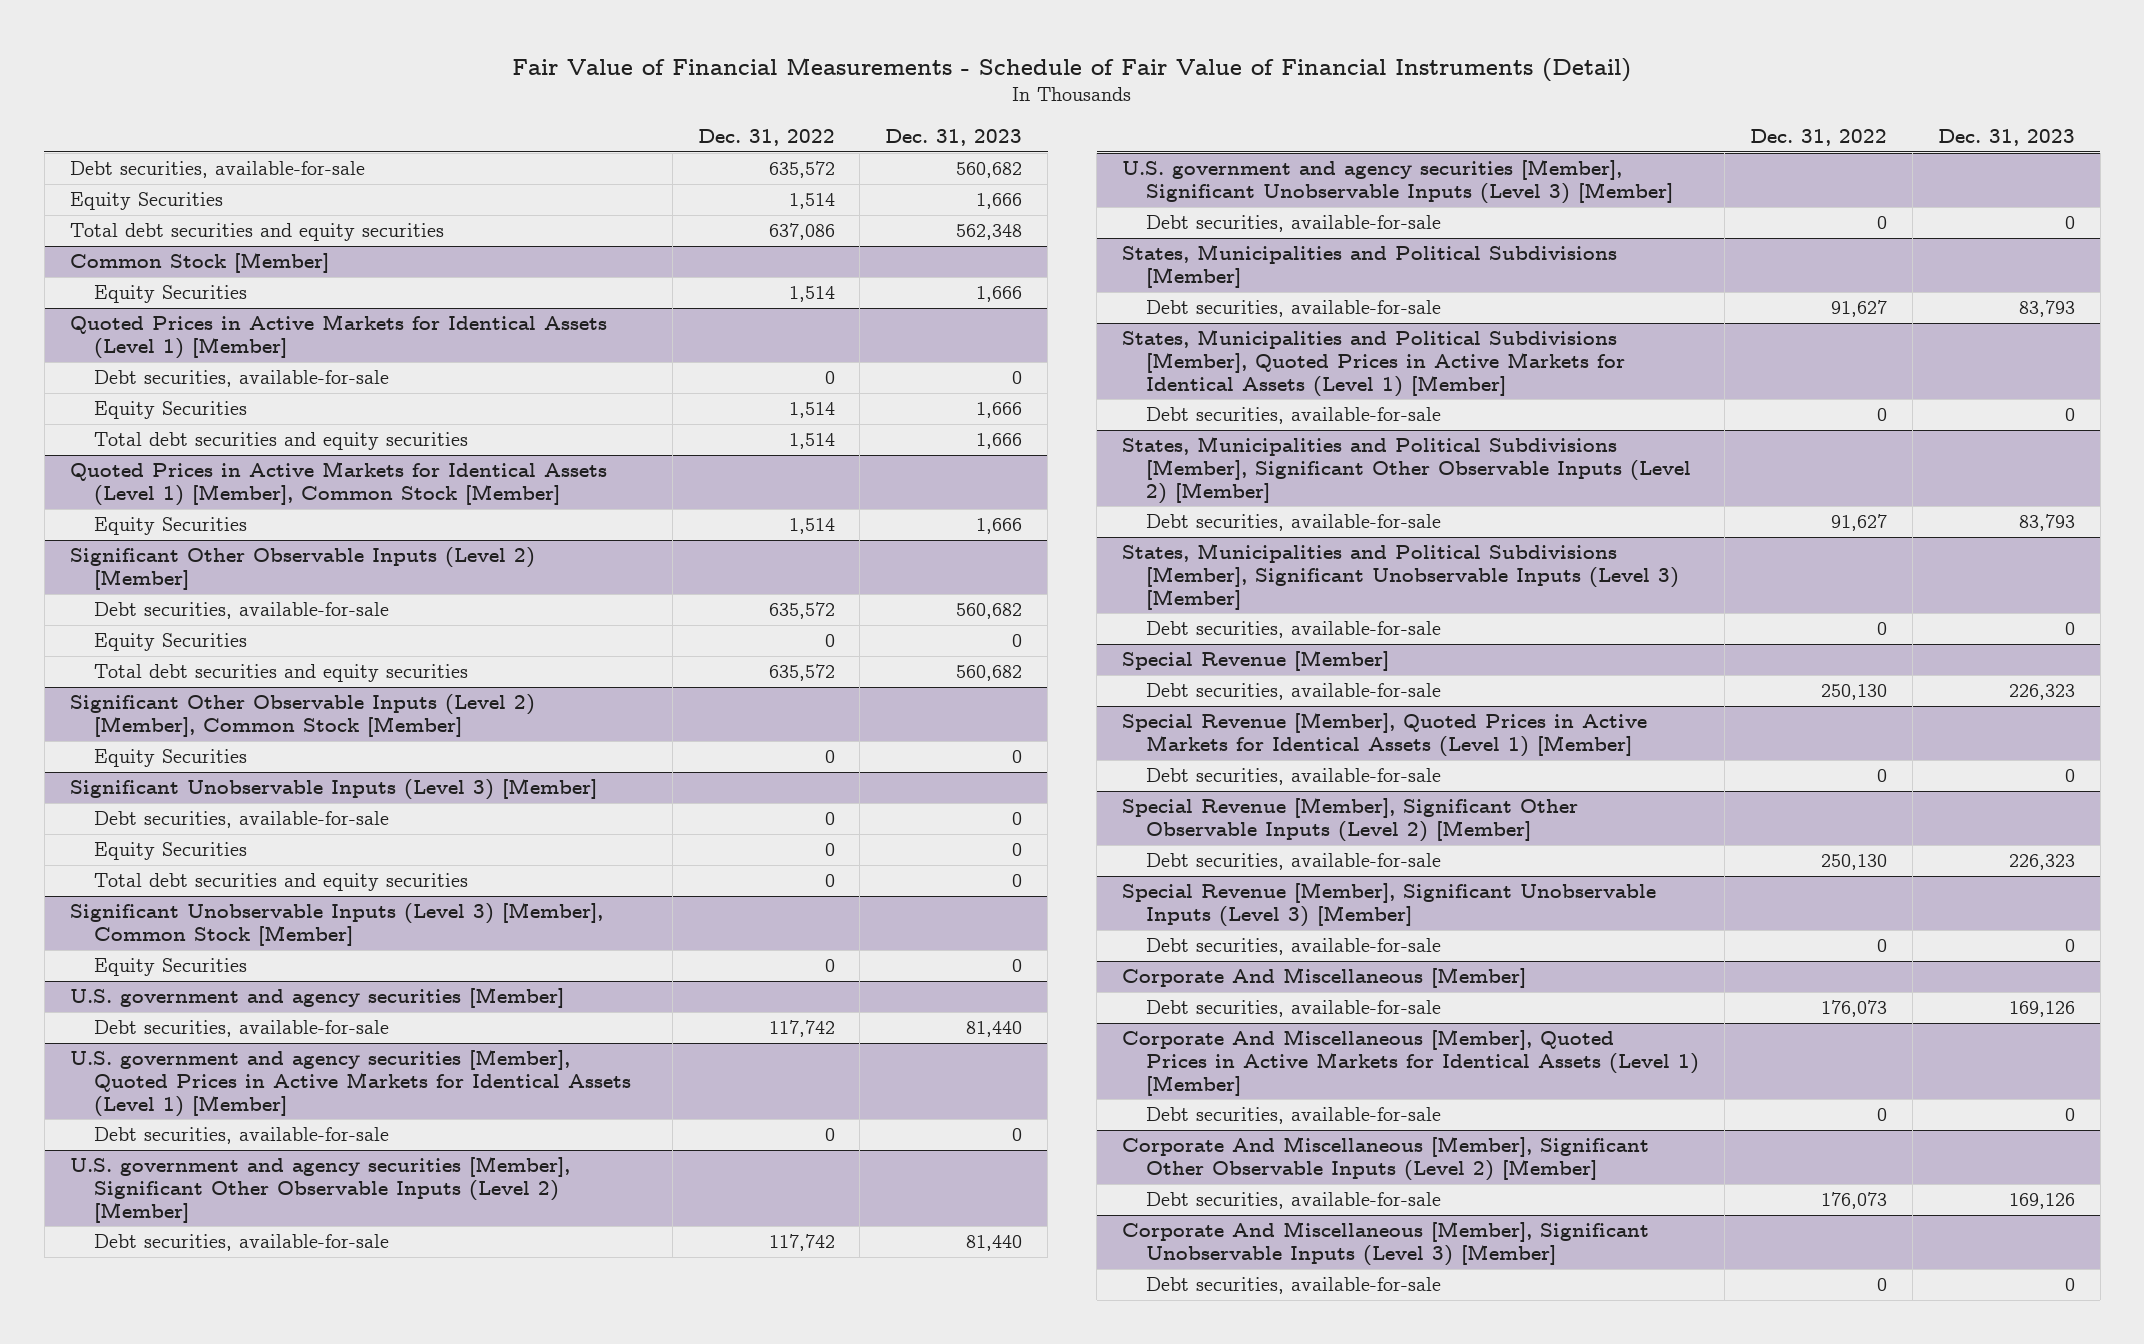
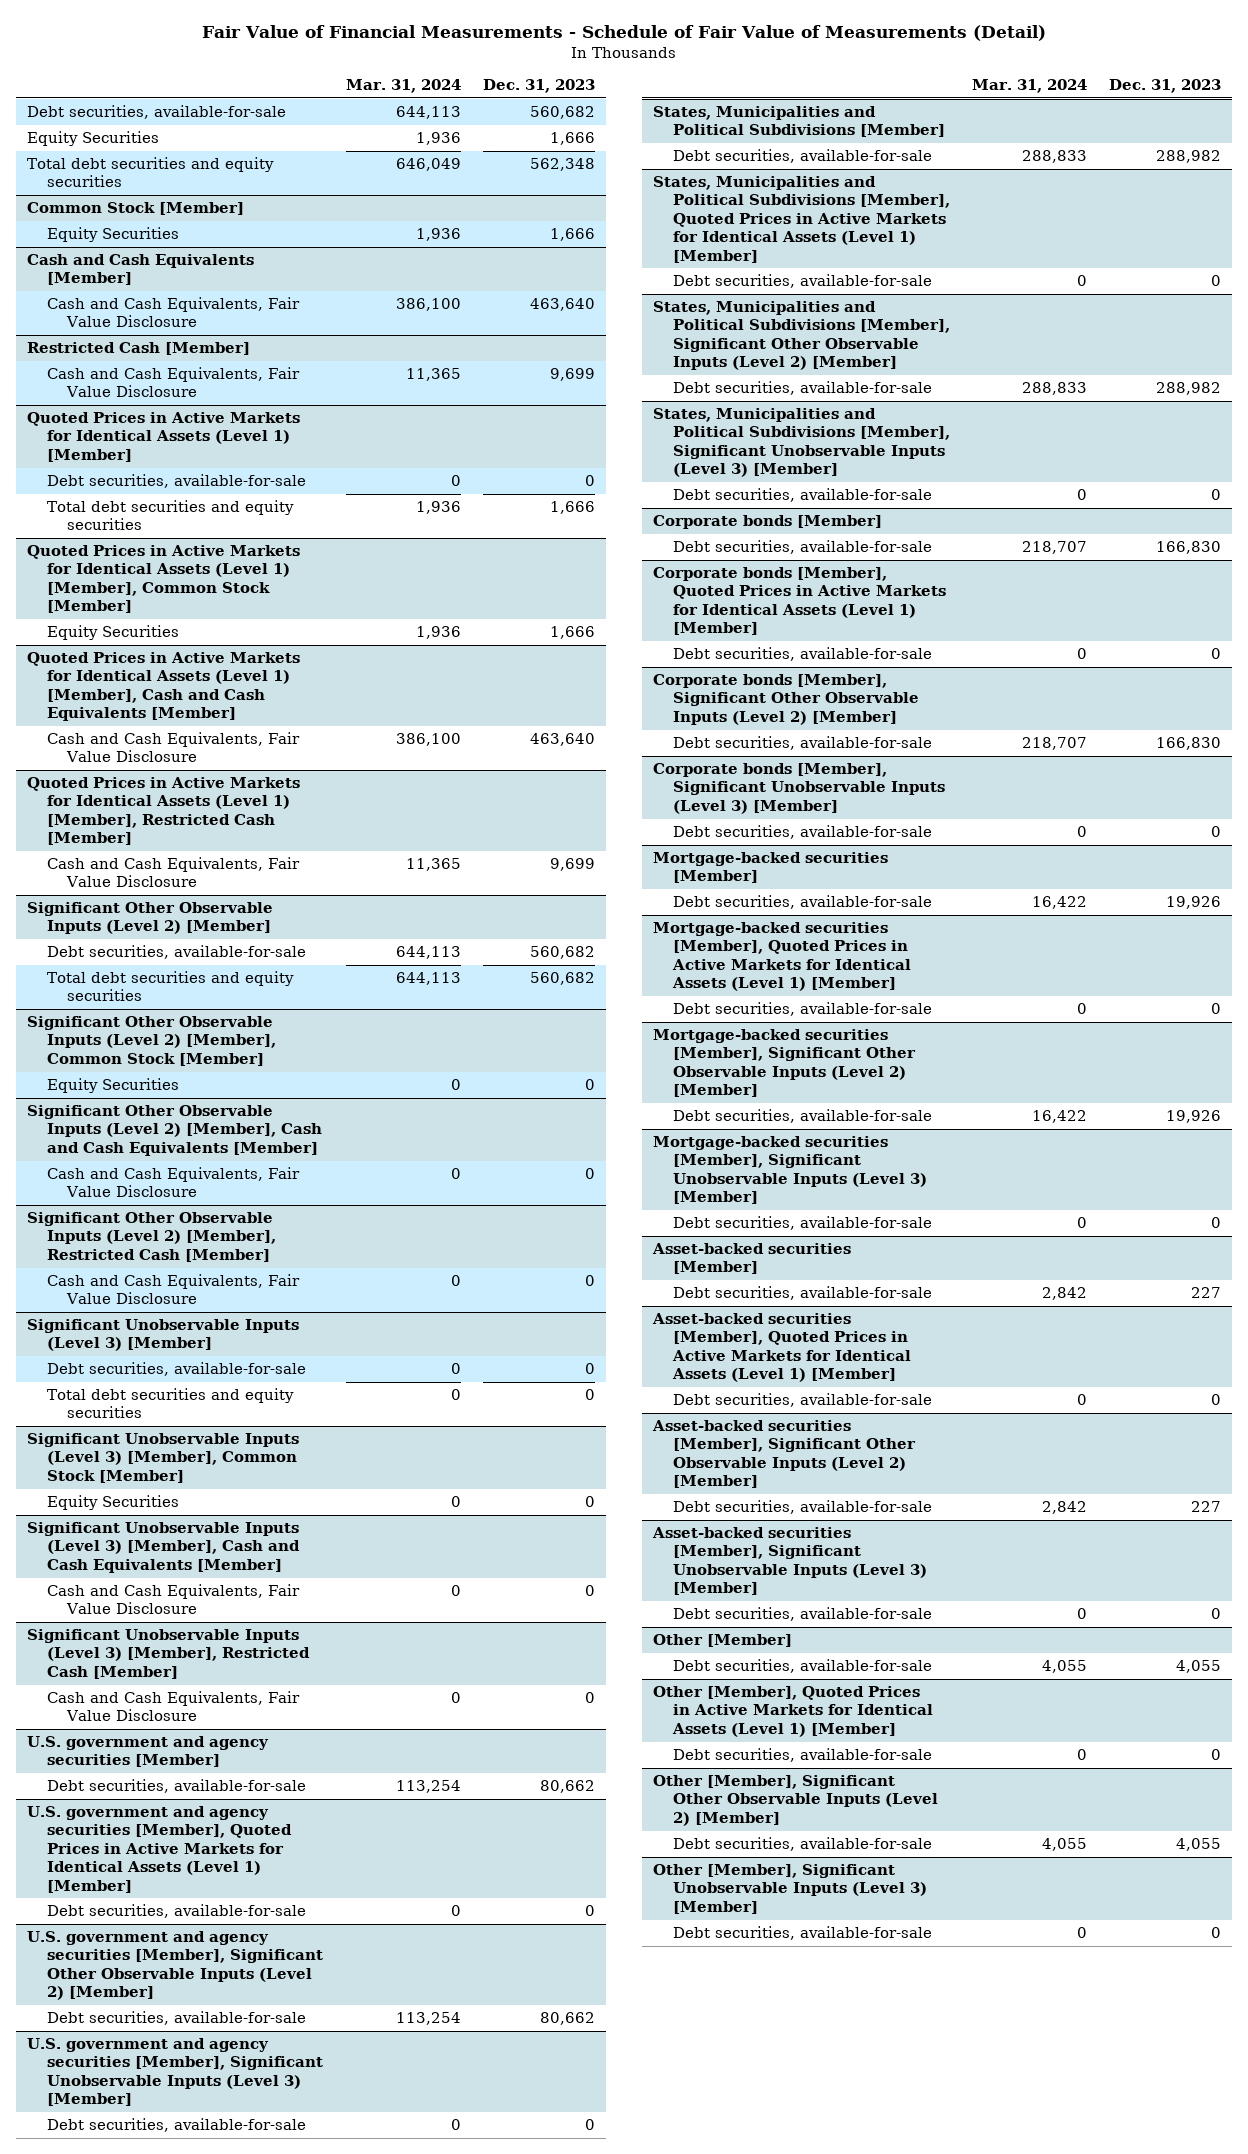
- Fair Value of Financial Measurements - Schedule of Fair Value of Financial Instruments (Detail)
+ Fair Value of Financial Measurements - Schedule of Fair Value of Measurements (Detail)
- | Dec. 31, 2022 | Dec. 31, 2023
+ | Mar. 31, 2024 | Dec. 31, 2023
+ Cash and Cash Equivalents [Member]
+ Cash and Cash Equivalents, Fair Value Disclosure | 386,100 | 463,640
+ Restricted Cash [Member]
+ Cash and Cash Equivalents, Fair Value Disclosure | 11,365 | 9,699
@ Quoted Prices in Active Markets for Identical Assets (Level 1) [Member]
- Equity Securities | 1,514 | 1,666
+ Quoted Prices in Active Markets for Identical Assets (Level 1) [Member], Cash and Cash Equivalents [Member]
+ Cash and Cash Equivalents, Fair Value Disclosure | 386,100 | 463,640
+ Quoted Prices in Active Markets for Identical Assets (Level 1) [Member], Restricted Cash [Member]
+ Cash and Cash Equivalents, Fair Value Disclosure | 11,365 | 9,699
@ Significant Other Observable Inputs (Level 2) [Member]
- Equity Securities | 0 | 0
+ Significant Other Observable Inputs (Level 2) [Member], Cash and Cash Equivalents [Member]
+ Cash and Cash Equivalents, Fair Value Disclosure | 0 | 0
+ Significant Other Observable Inputs (Level 2) [Member], Restricted Cash [Member]
+ Cash and Cash Equivalents, Fair Value Disclosure | 0 | 0
@ Significant Unobservable Inputs (Level 3) [Member]
- Equity Securities | 0 | 0
+ Significant Unobservable Inputs (Level 3) [Member], Cash and Cash Equivalents [Member]
+ Cash and Cash Equivalents, Fair Value Disclosure | 0 | 0
+ Significant Unobservable Inputs (Level 3) [Member], Restricted Cash [Member]
+ Cash and Cash Equivalents, Fair Value Disclosure | 0 | 0
@ U.S. government and agency securities [Member]
- Debt securities, available-for-sale | 117,742 | 81,440
+ Debt securities, available-for-sale | 113,254 | 80,662
@ U.S. government and agency securities [Member], Significant Other Observable Inputs (Level 2) [Member]
- Debt securities, available-for-sale | 117,742 | 81,440
+ Debt securities, available-for-sale | 113,254 | 80,662
@ States, Municipalities and Political Subdivisions [Member]
- Debt securities, available-for-sale | 91,627 | 83,793
+ Debt securities, available-for-sale | 288,833 | 288,982
@ States, Municipalities and Political Subdivisions [Member], Significant Other Observable Inputs (Level 2) [Member]
- Debt securities, available-for-sale | 91,627 | 83,793
+ Debt securities, available-for-sale | 288,833 | 288,982
- Special Revenue [Member]
- Debt securities, available-for-sale | 250,130 | 226,323
- Special Revenue [Member], Quoted Prices in Active Markets for Identical Assets (Level 1) [Member]
+ Corporate bonds [Member]
+ Debt securities, available-for-sale | 218,707 | 166,830
+ Corporate bonds [Member], Quoted Prices in Active Markets for Identical Assets (Level 1) [Member]
- Special Revenue [Member], Significant Other Observable Inputs (Level 2) [Member]
- Debt securities, available-for-sale | 250,130 | 226,323
- Special Revenue [Member], Significant Unobservable Inputs (Level 3) [Member]
+ Corporate bonds [Member], Significant Other Observable Inputs (Level 2) [Member]
+ Debt securities, available-for-sale | 218,707 | 166,830
+ Corporate bonds [Member], Significant Unobservable Inputs (Level 3) [Member]
- Corporate And Miscellaneous [Member]
- Debt securities, available-for-sale | 176,073 | 169,126
- Corporate And Miscellaneous [Member], Quoted Prices in Active Markets for Identical Assets (Level 1) [Member]
+ Mortgage-backed securities [Member]
+ Debt securities, available-for-sale | 16,422 | 19,926
+ Mortgage-backed securities [Member], Quoted Prices in Active Markets for Identical Assets (Level 1) [Member]
- Corporate And Miscellaneous [Member], Significant Other Observable Inputs (Level 2) [Member]
- Debt securities, available-for-sale | 176,073 | 169,126
- Corporate And Miscellaneous [Member], Significant Unobservable Inputs (Level 3) [Member]
+ Mortgage-backed securities [Member], Significant Other Observable Inputs (Level 2) [Member]
+ Debt securities, available-for-sale | 16,422 | 19,926
+ Mortgage-backed securities [Member], Significant Unobservable Inputs (Level 3) [Member]
+ Asset-backed securities [Member]
+ Debt securities, available-for-sale | 2,842 | 227
+ Asset-backed securities [Member], Quoted Prices in Active Markets for Identical Assets (Level 1) [Member]
+ Debt securities, available-for-sale | 0 | 0
+ Asset-backed securities [Member], Significant Other Observable Inputs (Level 2) [Member]
+ Debt securities, available-for-sale | 2,842 | 227
+ Asset-backed securities [Member], Significant Unobservable Inputs (Level 3) [Member]
+ Debt securities, available-for-sale | 0 | 0
+ Other [Member]
+ Debt securities, available-for-sale | 4,055 | 4,055
+ Other [Member], Quoted Prices in Active Markets for Identical Assets (Level 1) [Member]
+ Debt securities, available-for-sale | 0 | 0
+ Other [Member], Significant Other Observable Inputs (Level 2) [Member]
+ Debt securities, available-for-sale | 4,055 | 4,055
+ Other [Member], Significant Unobservable Inputs (Level 3) [Member]
+ Debt securities, available-for-sale | 0 | 0

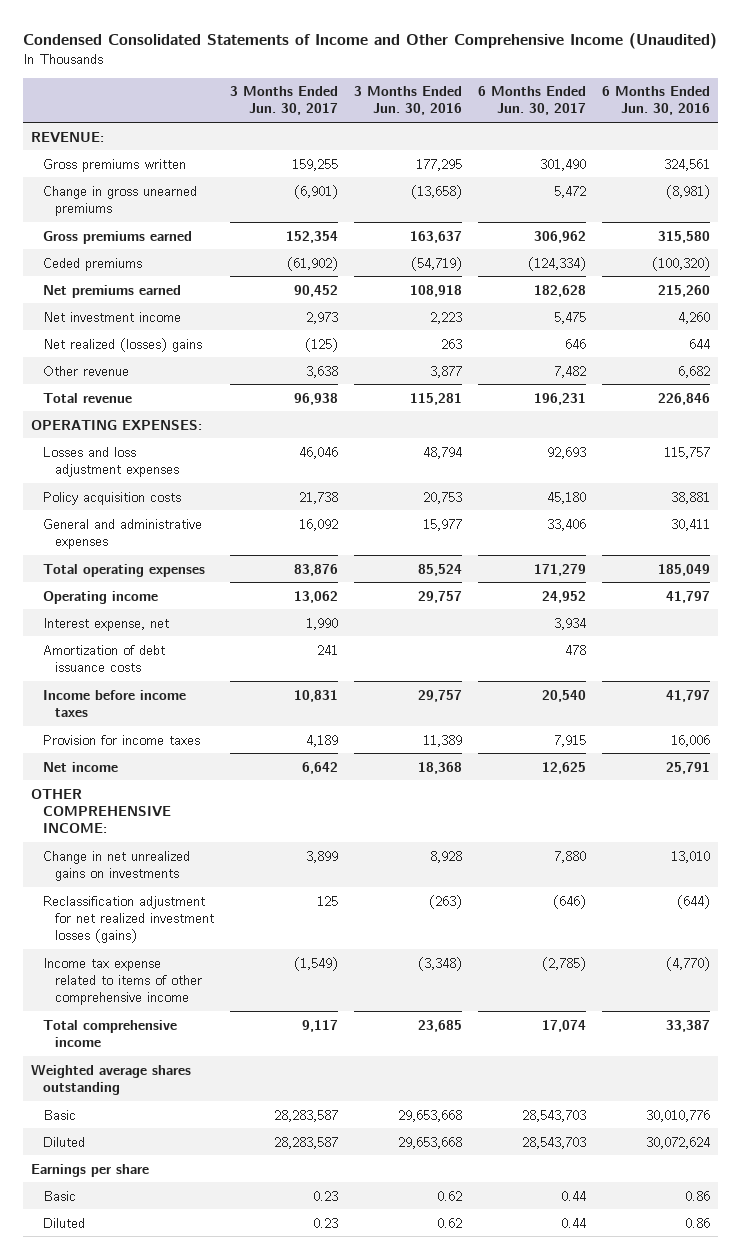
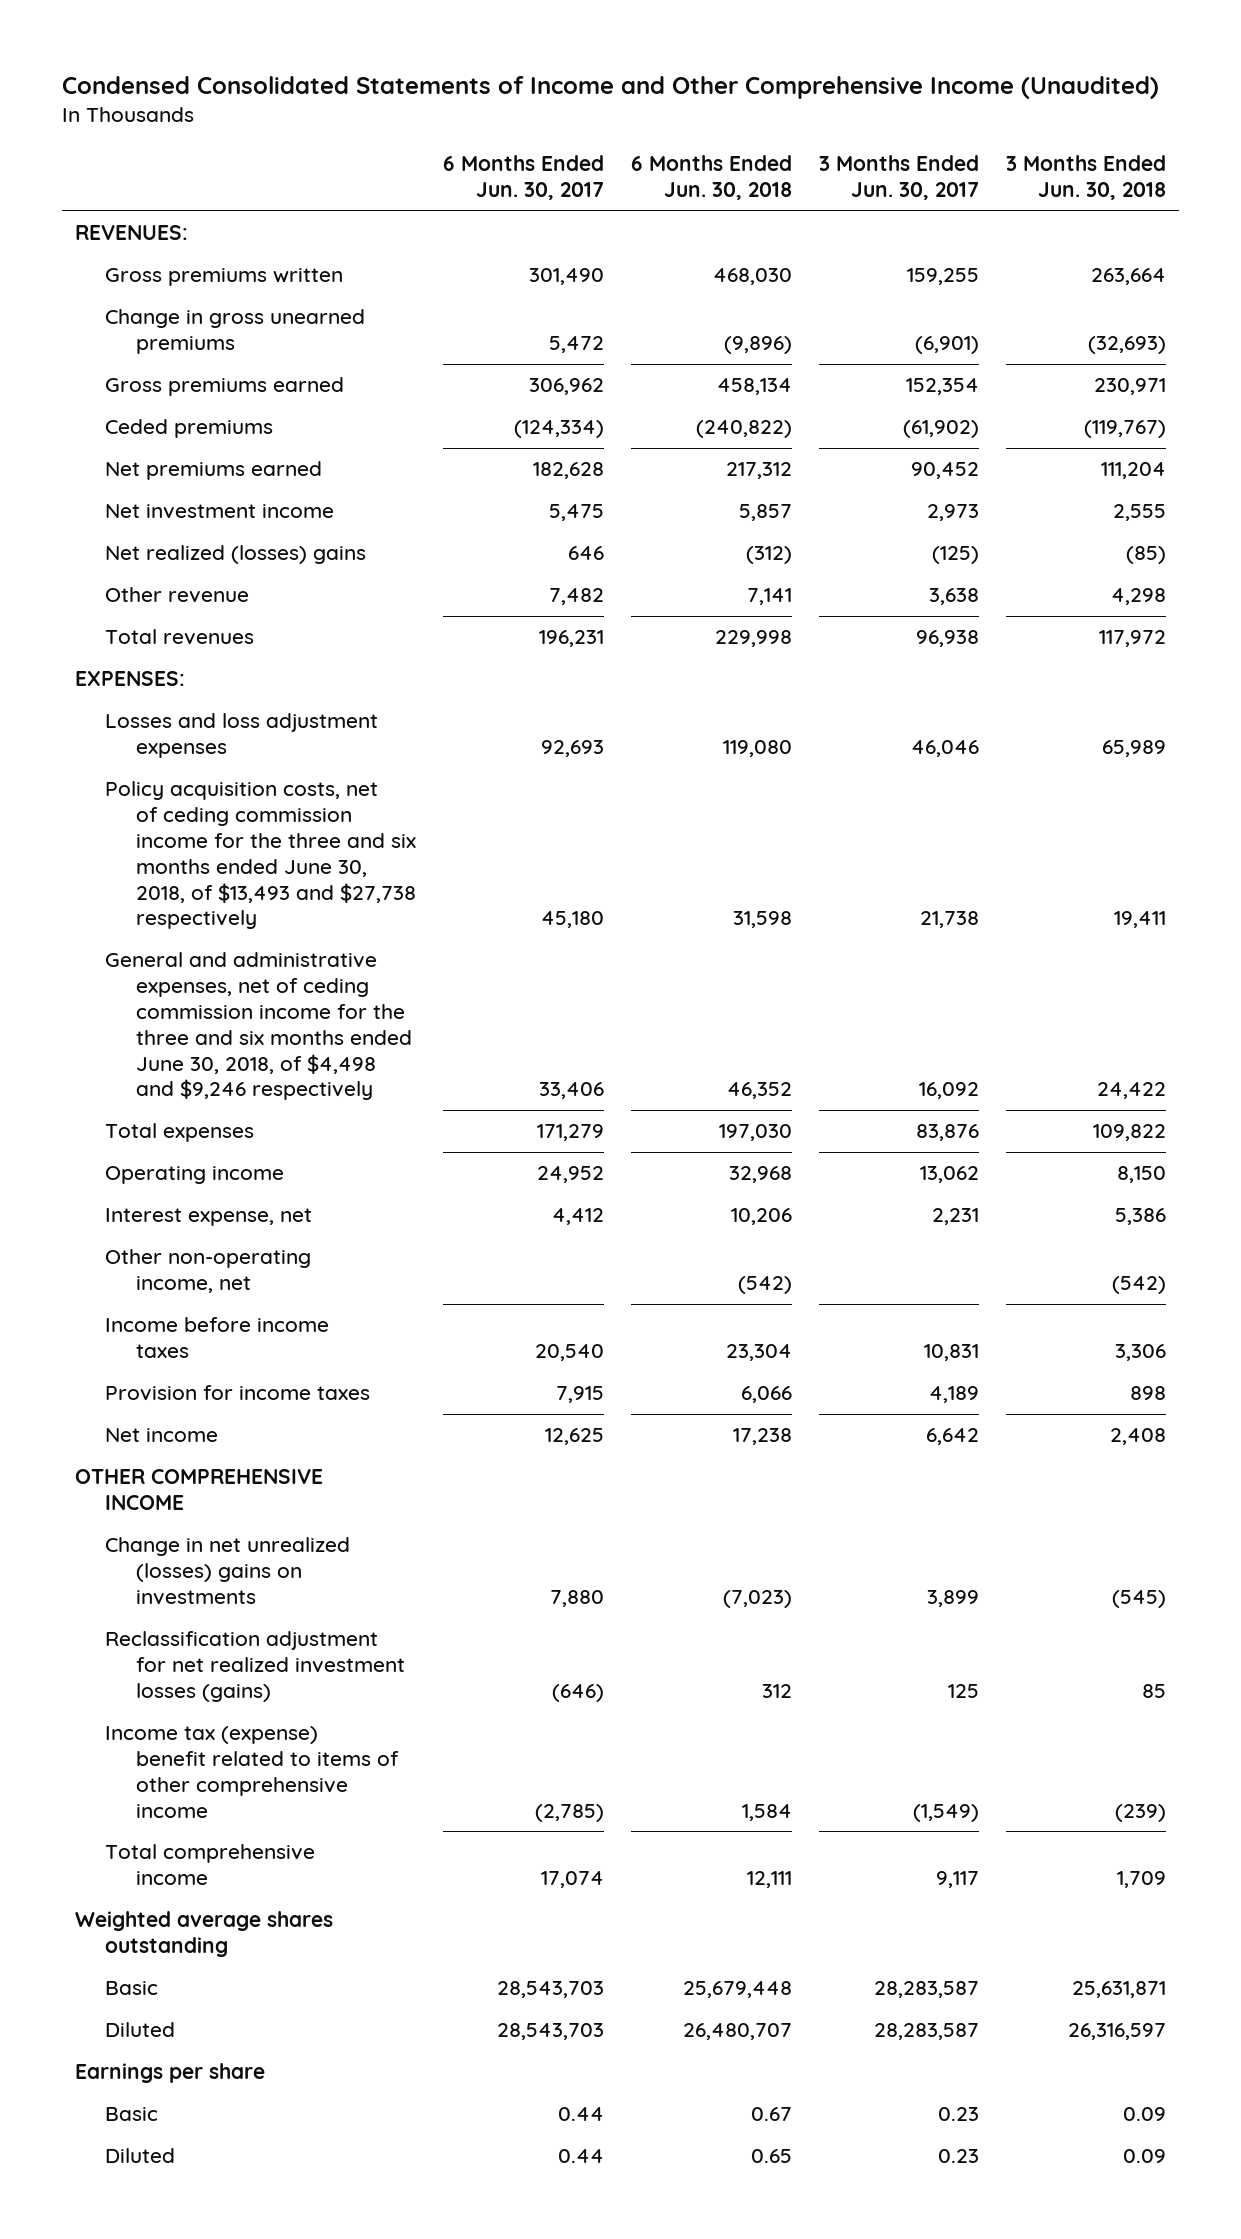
- | 3 Months Ended Jun. 30, 2017 | 3 Months Ended Jun. 30, 2016 | 6 Months Ended Jun. 30, 2017 | 6 Months Ended Jun. 30, 2016
+ | 6 Months Ended Jun. 30, 2017 | 6 Months Ended Jun. 30, 2018 | 3 Months Ended Jun. 30, 2017 | 3 Months Ended Jun. 30, 2018
- REVENUE:
+ REVENUES:
- Total revenue | 96,938 | 115,281 | 196,231 | 226,846
- OPERATING EXPENSES:
+ Total revenues | 196,231 | 229,998 | 96,938 | 117,972
+ EXPENSES:
- Policy acquisition costs | 21,738 | 20,753 | 45,180 | 38,881
- General and administrative expenses | 16,092 | 15,977 | 33,406 | 30,411
- Total operating expenses | 83,876 | 85,524 | 171,279 | 185,049
+ Policy acquisition costs, net of ceding commission income for the three and six months ended June 30, 2018, of $13,493 and $27,738 respectively | 45,180 | 31,598 | 21,738 | 19,411
+ General and administrative expenses, net of ceding commission income for the three and six months ended June 30, 2018, of $4,498 and $9,246 respectively | 33,406 | 46,352 | 16,092 | 24,422
+ Total expenses | 171,279 | 197,030 | 83,876 | 109,822
- Interest expense, net | 1,990 | | 3,934 |
- Amortization of debt issuance costs | 241 | | 478 |
+ Interest expense, net | 4,412 | 10,206 | 2,231 | 5,386
+ Other non-operating income, net | | (542) | | (542)
- OTHER COMPREHENSIVE INCOME:
- Change in net unrealized gains on investments | 3,899 | 8,928 | 7,880 | 13,010
+ OTHER COMPREHENSIVE INCOME
+ Change in net unrealized (losses) gains on investments | 7,880 | (7,023) | 3,899 | (545)
- Income tax expense related to items of other comprehensive income | (1,549) | (3,348) | (2,785) | (4,770)
+ Income tax (expense) benefit related to items of other comprehensive income | (2,785) | 1,584 | (1,549) | (239)

